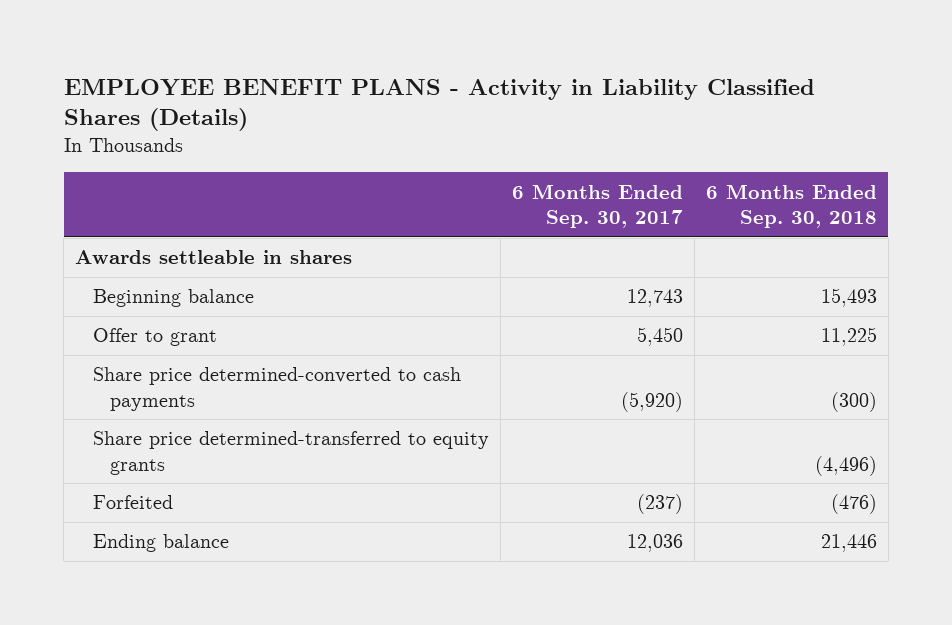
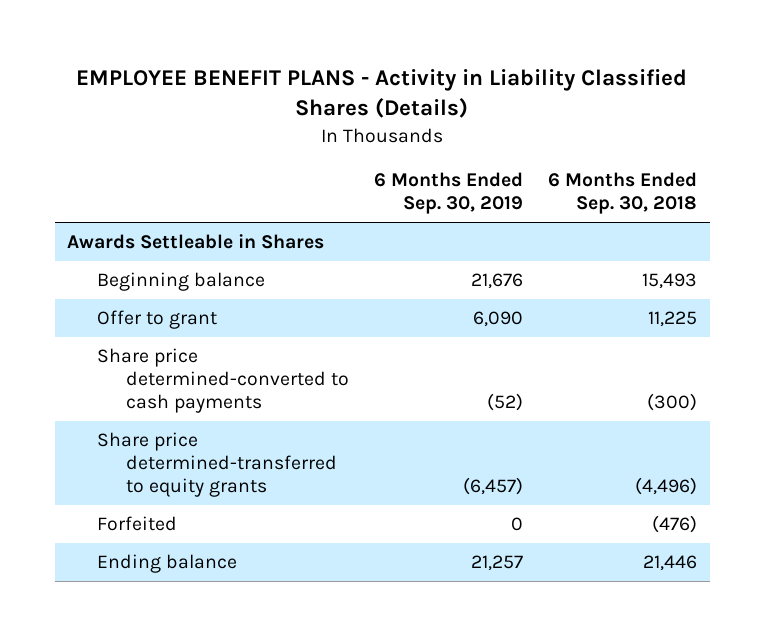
- | 6 Months Ended Sep. 30, 2017 | 6 Months Ended Sep. 30, 2018
+ | 6 Months Ended Sep. 30, 2019 | 6 Months Ended Sep. 30, 2018
- Awards settleable in shares
+ Awards Settleable in Shares

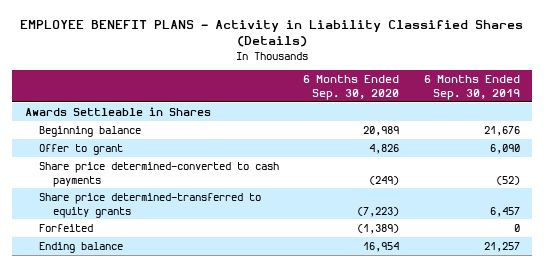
- | 6 Months Ended Sep. 30, 2019 | 6 Months Ended Sep. 30, 2018
+ | 6 Months Ended Sep. 30, 2020 | 6 Months Ended Sep. 30, 2019
- Share price determined-transferred to equity grants | (6,457) | (4,496)
+ Share price determined-transferred to equity grants | (7,223) | 6,457

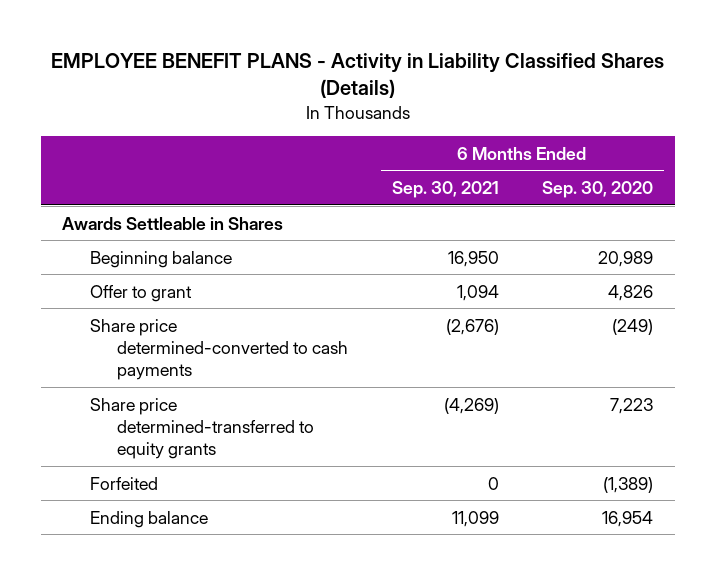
- | 6 Months Ended Sep. 30, 2020 | 6 Months Ended Sep. 30, 2019
+ | 6 Months Ended Sep. 30, 2021 | 6 Months Ended Sep. 30, 2020
- Share price determined-transferred to equity grants | (7,223) | 6,457
+ Share price determined-transferred to equity grants | (4,269) | 7,223

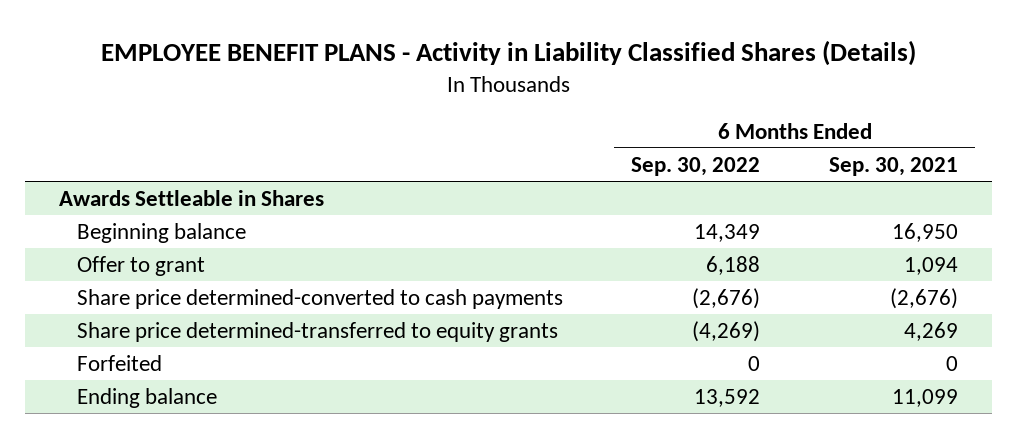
- | 6 Months Ended Sep. 30, 2021 | 6 Months Ended Sep. 30, 2020
+ | 6 Months Ended Sep. 30, 2022 | 6 Months Ended Sep. 30, 2021
- Share price determined-transferred to equity grants | (4,269) | 7,223
+ Share price determined-transferred to equity grants | (4,269) | 4,269

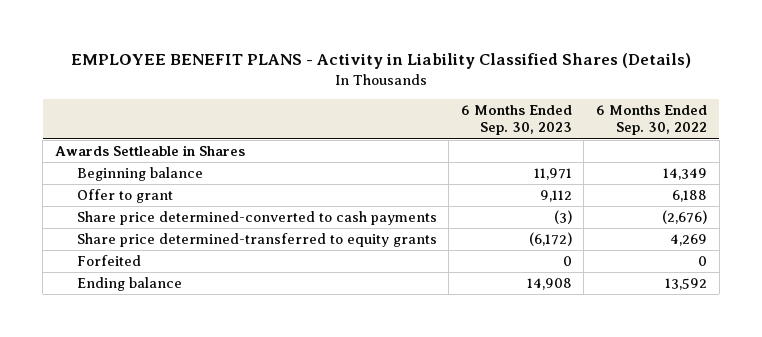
- | 6 Months Ended Sep. 30, 2022 | 6 Months Ended Sep. 30, 2021
+ | 6 Months Ended Sep. 30, 2023 | 6 Months Ended Sep. 30, 2022
- Share price determined-transferred to equity grants | (4,269) | 4,269
+ Share price determined-transferred to equity grants | (6,172) | 4,269

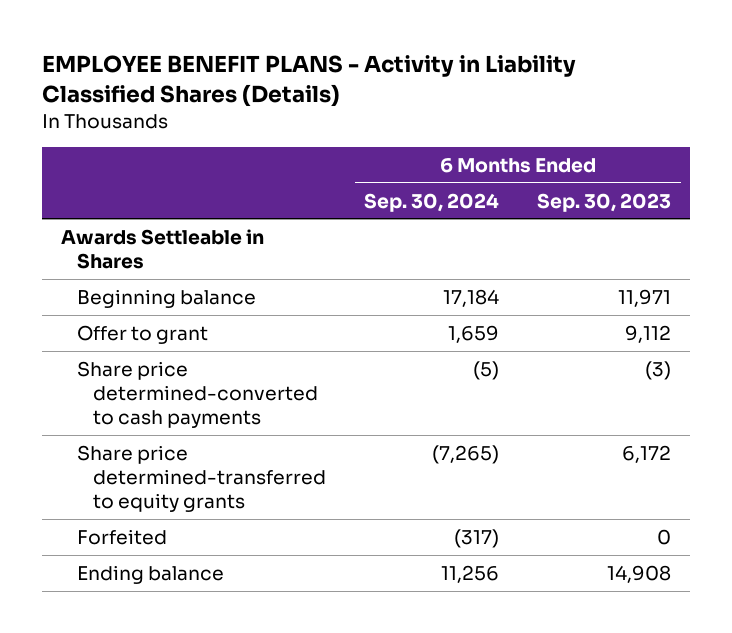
- | 6 Months Ended Sep. 30, 2023 | 6 Months Ended Sep. 30, 2022
+ | 6 Months Ended Sep. 30, 2024 | 6 Months Ended Sep. 30, 2023
- Share price determined-transferred to equity grants | (6,172) | 4,269
+ Share price determined-transferred to equity grants | (7,265) | 6,172

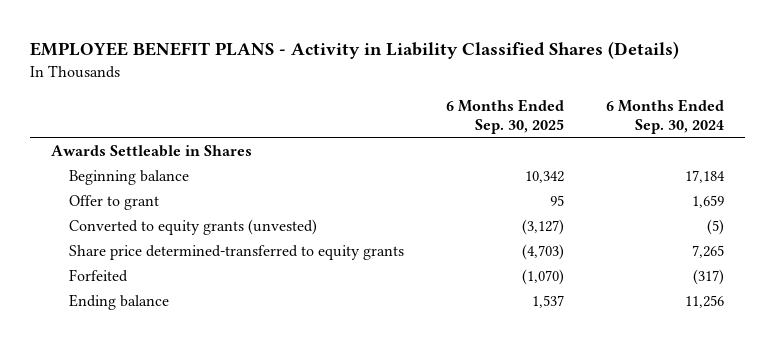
- | 6 Months Ended Sep. 30, 2024 | 6 Months Ended Sep. 30, 2023
+ | 6 Months Ended Sep. 30, 2025 | 6 Months Ended Sep. 30, 2024
- Share price determined-converted to cash payments | (5) | (3)
- Share price determined-transferred to equity grants | (7,265) | 6,172
+ Converted to equity grants (unvested) | (3,127) | (5)
+ Share price determined-transferred to equity grants | (4,703) | 7,265

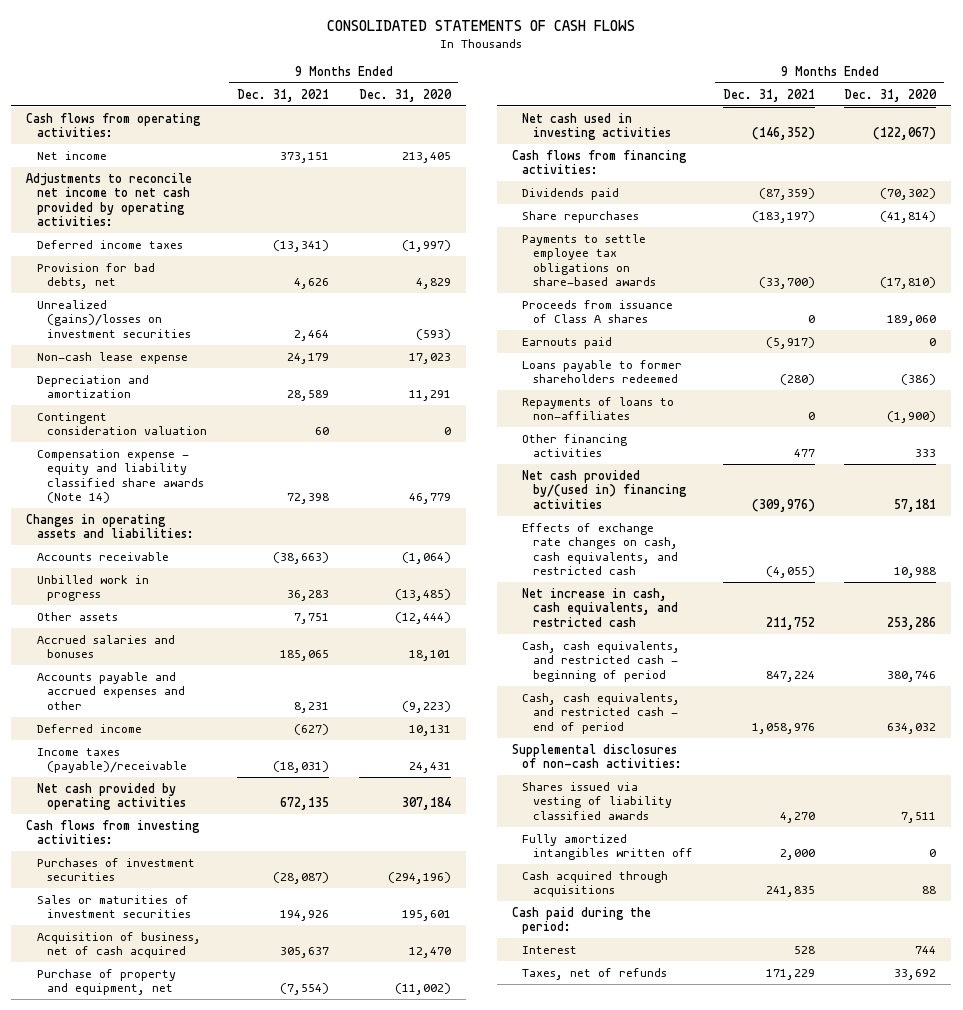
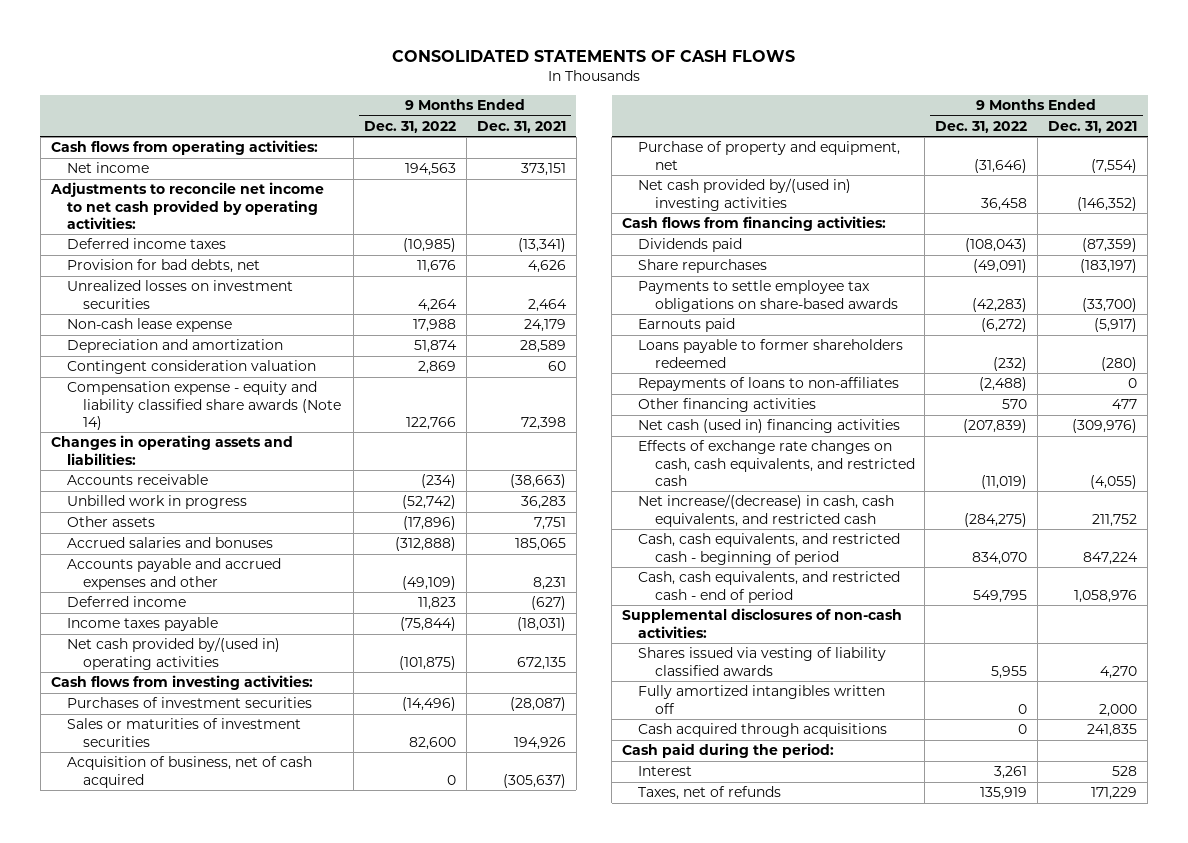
- | 9 Months Ended Dec. 31, 2021 | 9 Months Ended Dec. 31, 2020
+ | 9 Months Ended Dec. 31, 2022 | 9 Months Ended Dec. 31, 2021
- Unrealized (gains)/losses on investment securities | 2,464 | (593)
+ Unrealized losses on investment securities | 4,264 | 2,464
- Income taxes (payable)/receivable | (18,031) | 24,431
- Net cash provided by operating activities | 672,135 | 307,184
+ Income taxes payable | (75,844) | (18,031)
+ Net cash provided by/(used in) operating activities | (101,875) | 672,135
- Acquisition of business, net of cash acquired | 305,637 | 12,470
+ Acquisition of business, net of cash acquired | 0 | (305,637)
- Net cash used in investing activities | (146,352) | (122,067)
+ Net cash provided by/(used in) investing activities | 36,458 | (146,352)
- Proceeds from issuance of Class A shares | 0 | 189,060
- Net cash provided by/(used in) financing activities | (309,976) | 57,181
+ Net cash (used in) financing activities | (207,839) | (309,976)
- Net increase in cash, cash equivalents, and restricted cash | 211,752 | 253,286
+ Net increase/(decrease) in cash, cash equivalents, and restricted cash | (284,275) | 211,752

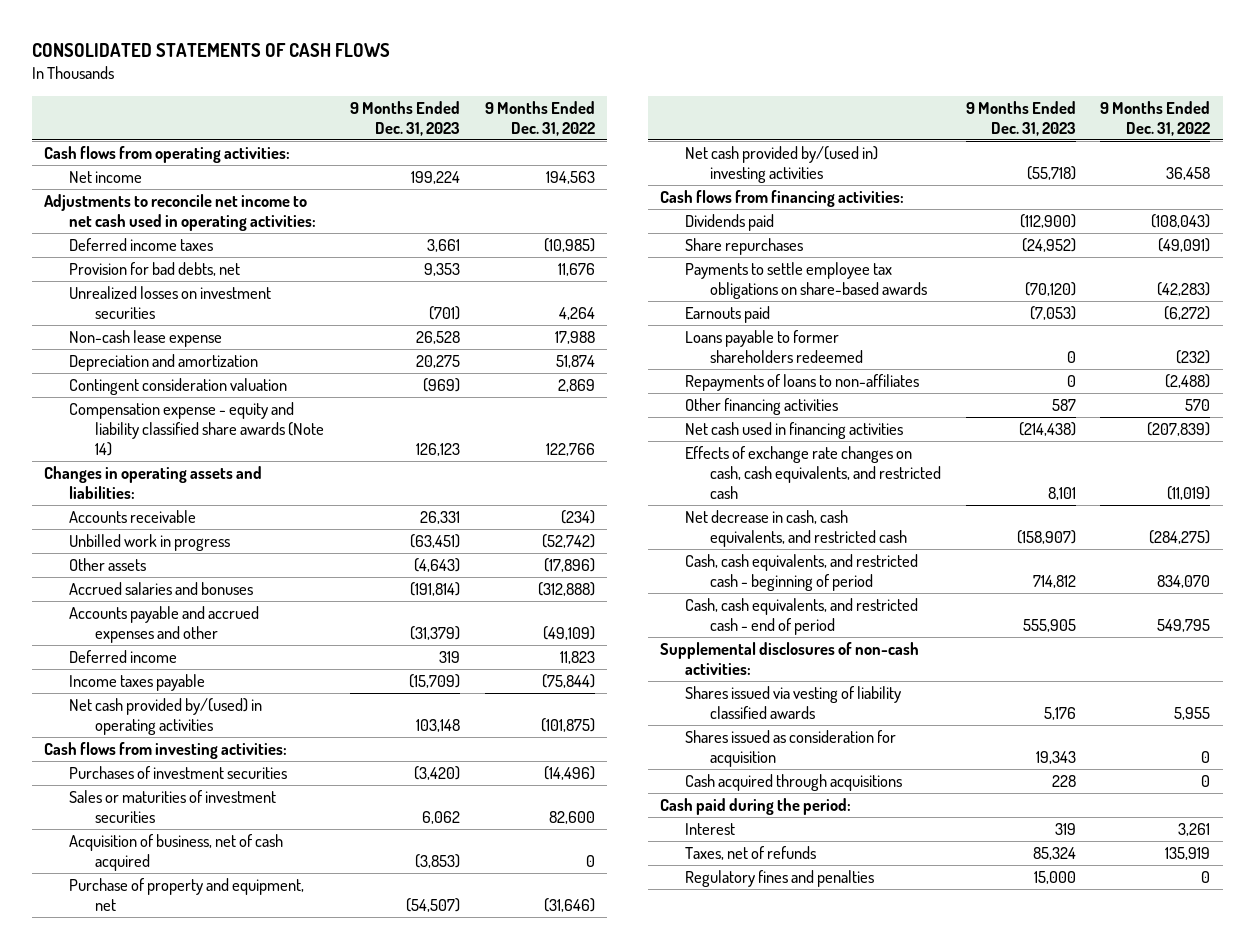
- | 9 Months Ended Dec. 31, 2022 | 9 Months Ended Dec. 31, 2021
+ | 9 Months Ended Dec. 31, 2023 | 9 Months Ended Dec. 31, 2022
- Adjustments to reconcile net income to net cash provided by operating activities:
+ Adjustments to reconcile net income to net cash used in operating activities:
- Net cash provided by/(used in) operating activities | (101,875) | 672,135
+ Net cash provided by/(used) in operating activities | 103,148 | (101,875)
- Net cash (used in) financing activities | (207,839) | (309,976)
+ Net cash used in financing activities | (214,438) | (207,839)
- Net increase/(decrease) in cash, cash equivalents, and restricted cash | (284,275) | 211,752
+ Net decrease in cash, cash equivalents, and restricted cash | (158,907) | (284,275)
- Fully amortized intangibles written off | 0 | 2,000
+ Shares issued as consideration for acquisition | 19,343 | 0
+ Regulatory fines and penalties | 15,000 | 0

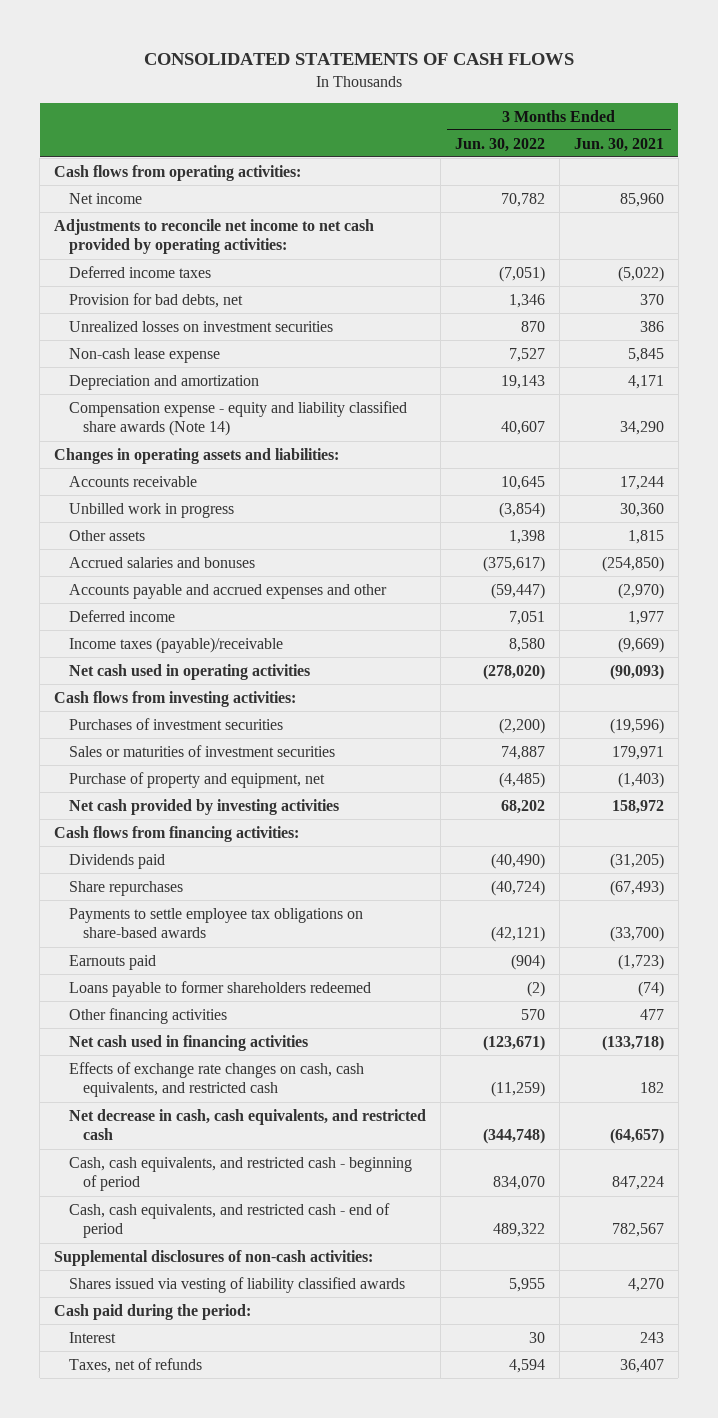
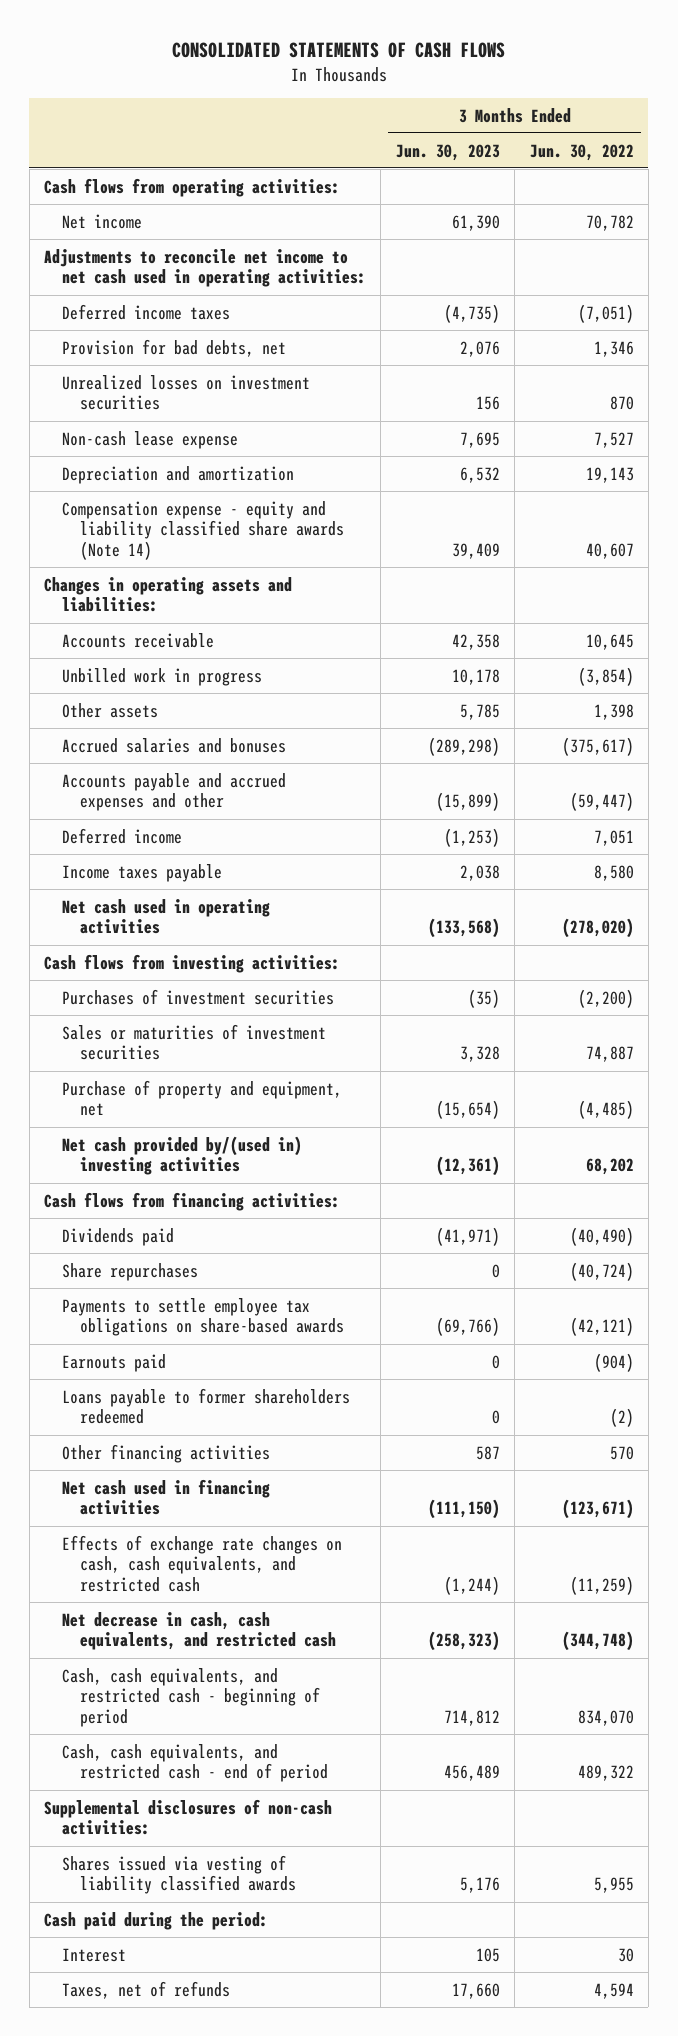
- | 3 Months Ended Jun. 30, 2022 | 3 Months Ended Jun. 30, 2021
+ | 3 Months Ended Jun. 30, 2023 | 3 Months Ended Jun. 30, 2022
- Adjustments to reconcile net income to net cash provided by operating activities:
+ Adjustments to reconcile net income to net cash used in operating activities:
- Income taxes (payable)/receivable | 8,580 | (9,669)
+ Income taxes payable | 2,038 | 8,580
- Net cash provided by investing activities | 68,202 | 158,972
+ Net cash provided by/(used in) investing activities | (12,361) | 68,202

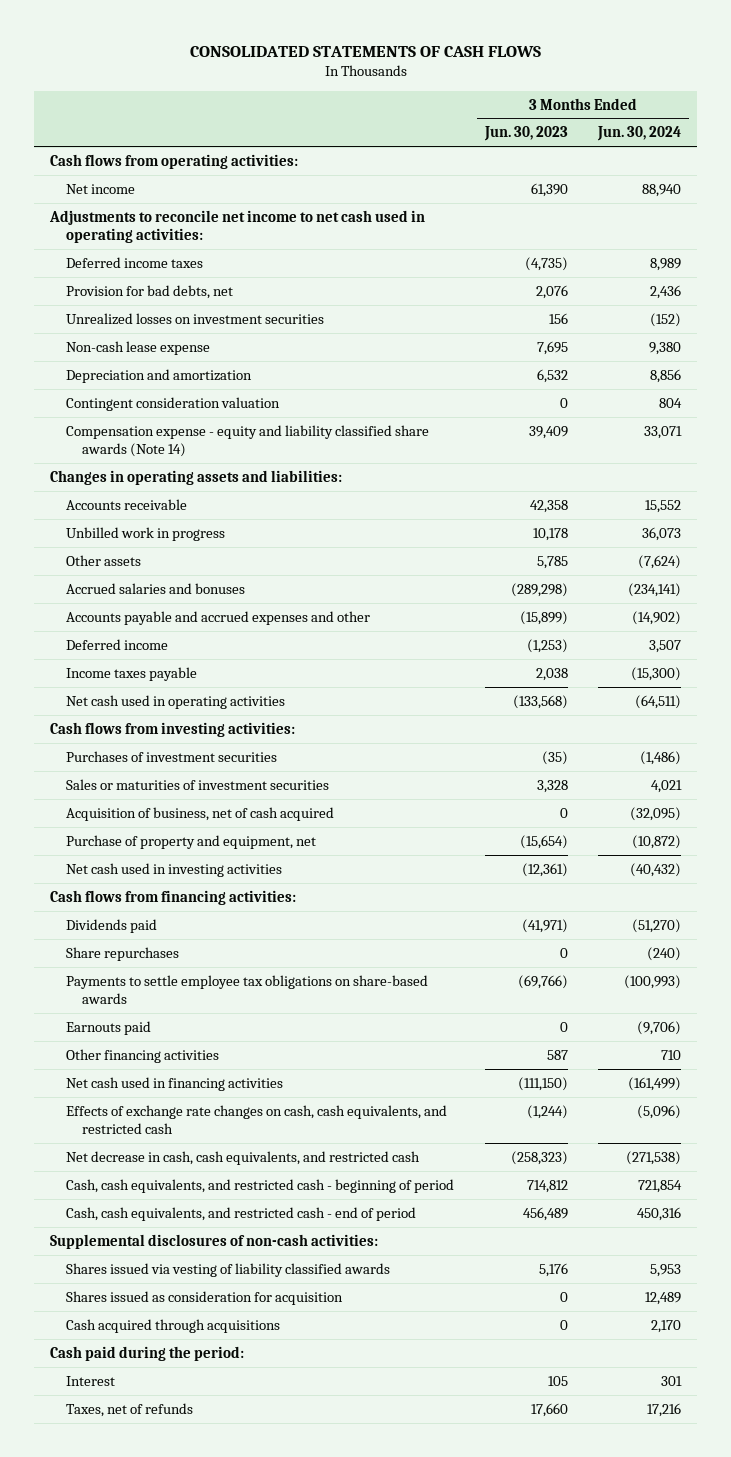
- | 3 Months Ended Jun. 30, 2023 | 3 Months Ended Jun. 30, 2022
+ | 3 Months Ended Jun. 30, 2023 | 3 Months Ended Jun. 30, 2024
+ Contingent consideration valuation | 0 | 804
+ Acquisition of business, net of cash acquired | 0 | (32,095)
- Net cash provided by/(used in) investing activities | (12,361) | 68,202
+ Net cash used in investing activities | (12,361) | (40,432)
- Loans payable to former shareholders redeemed | 0 | (2)
+ Shares issued as consideration for acquisition | 0 | 12,489
+ Cash acquired through acquisitions | 0 | 2,170

